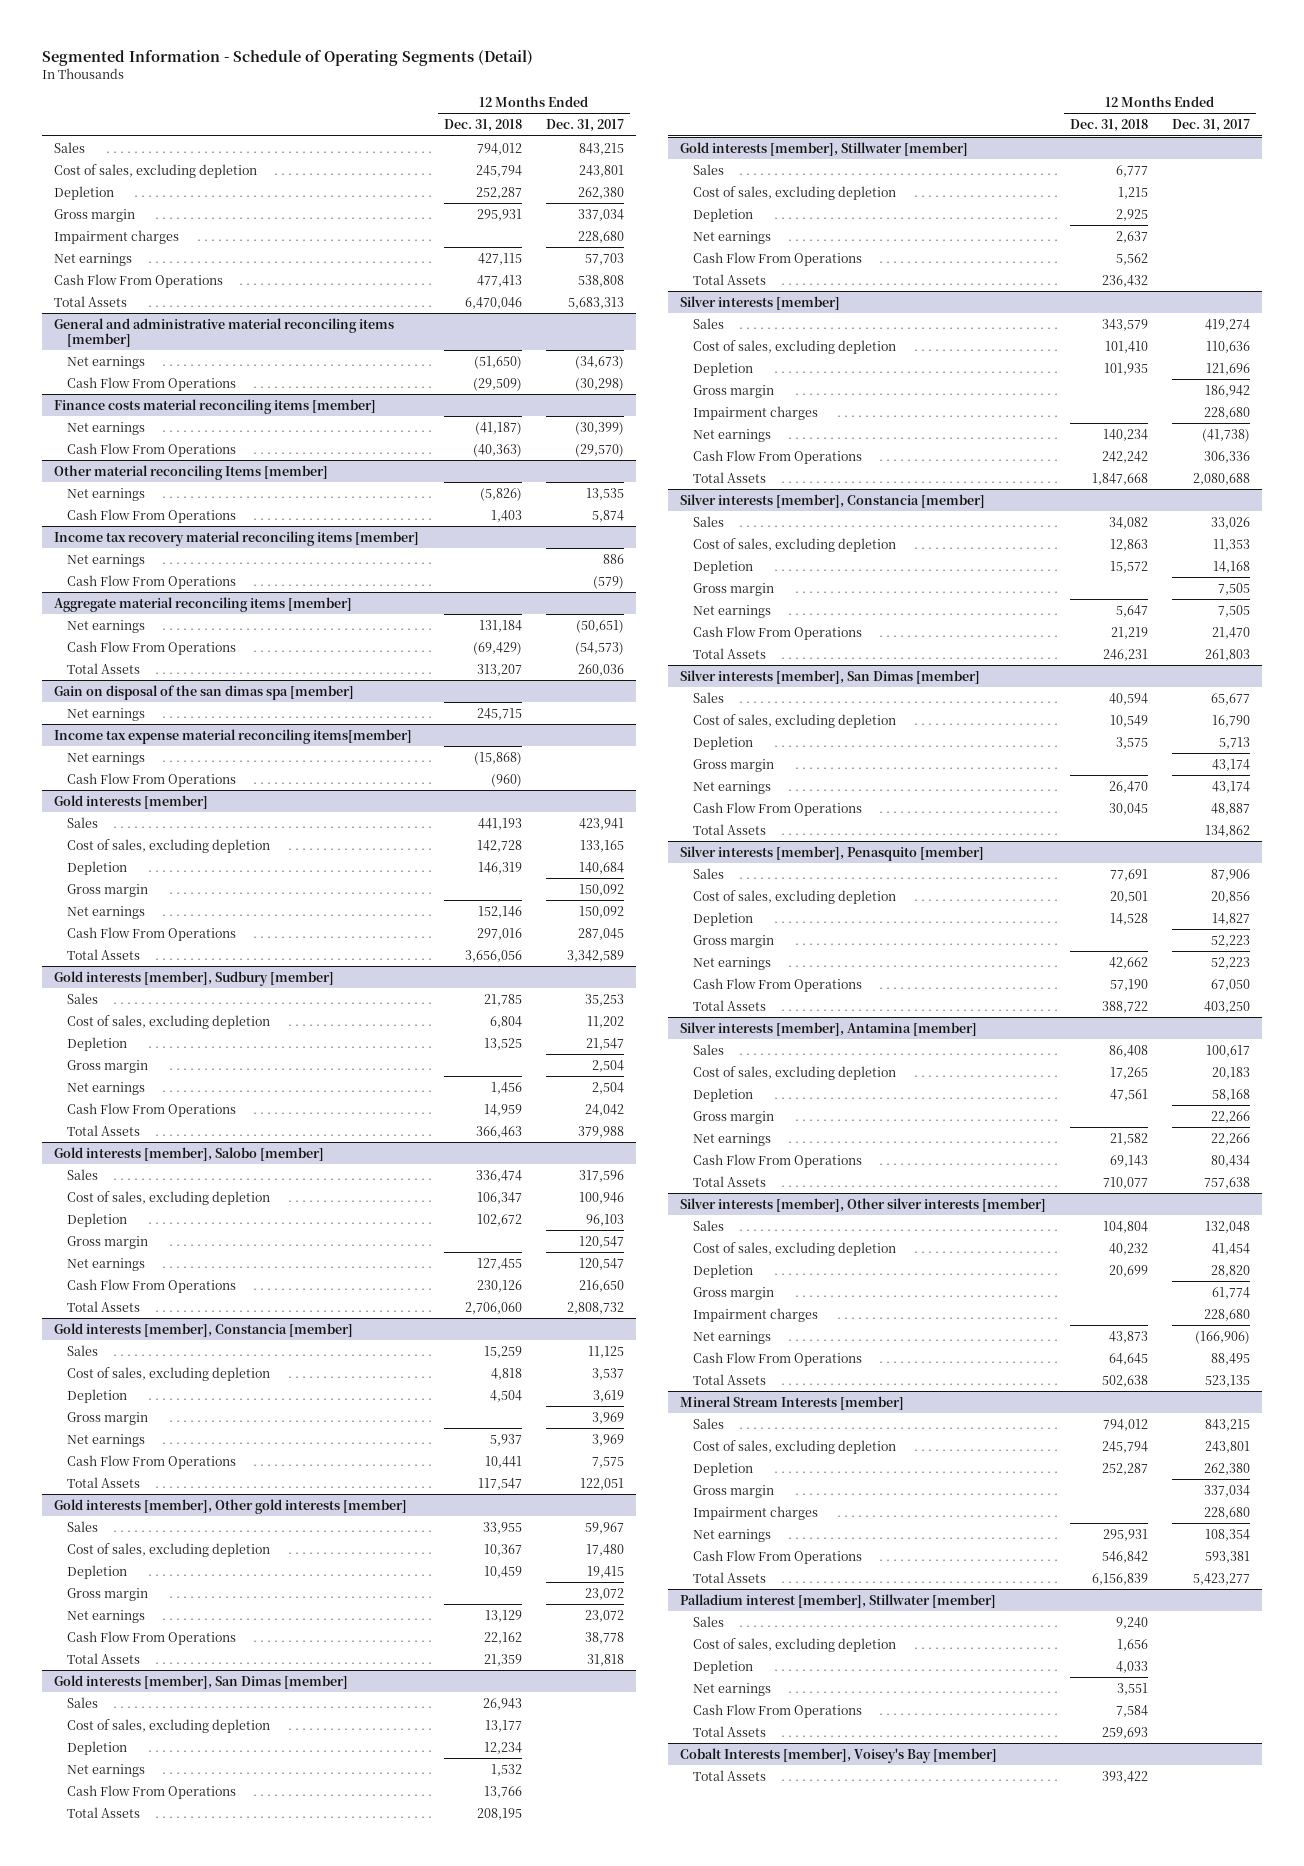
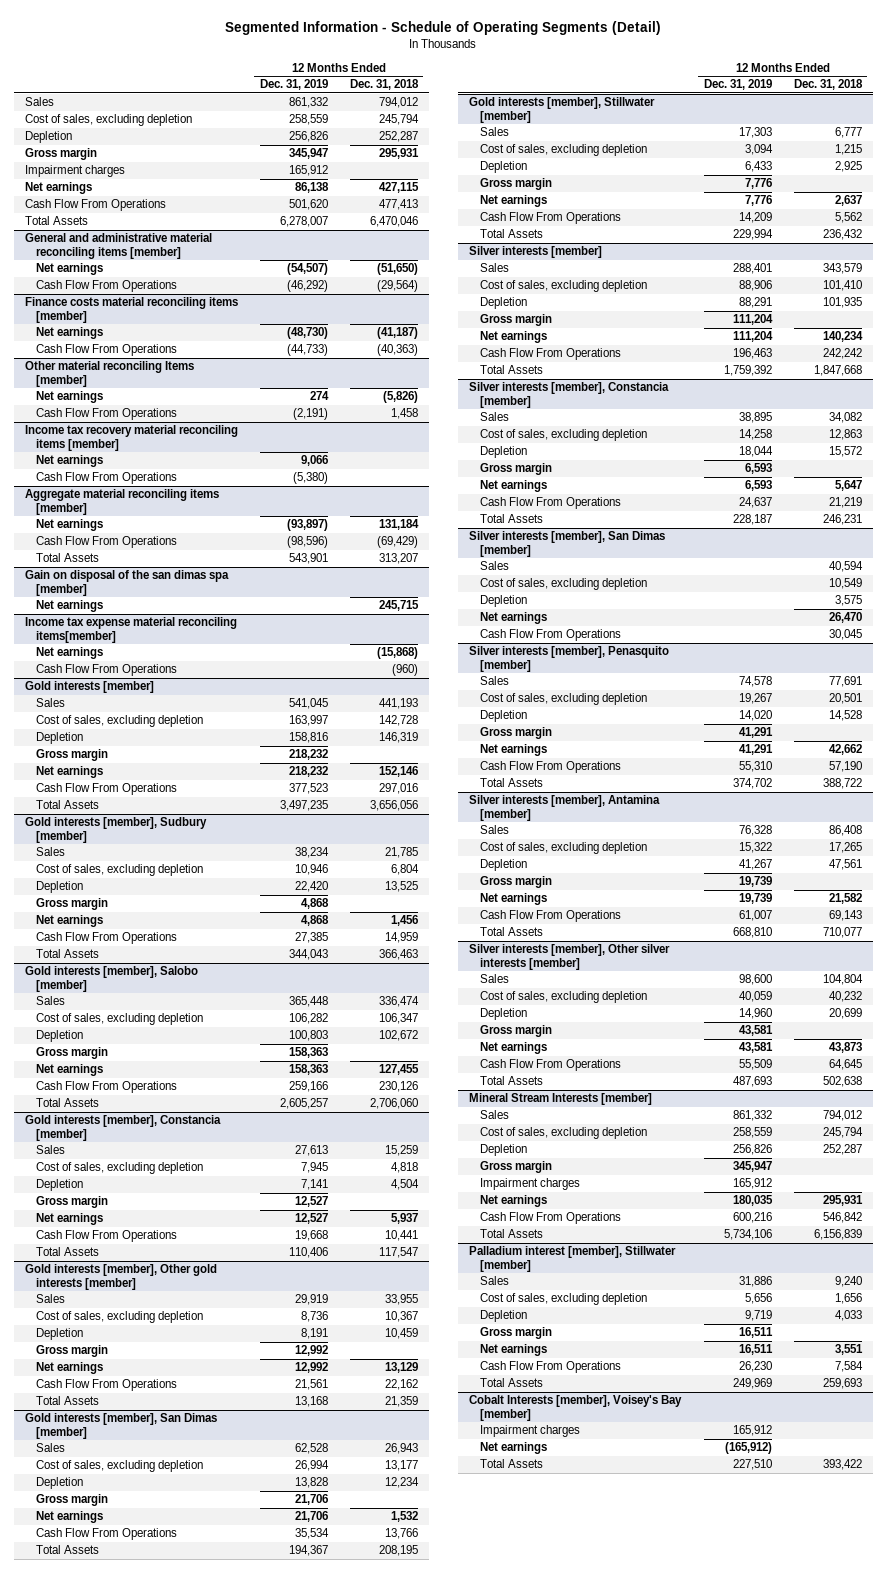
- | 12 Months Ended Dec. 31, 2018 | 12 Months Ended Dec. 31, 2017
+ | 12 Months Ended Dec. 31, 2019 | 12 Months Ended Dec. 31, 2018
@ General and administrative material reconciling items [member]
- Cash Flow From Operations | (29,509) | (30,298)
+ Cash Flow From Operations | (46,292) | (29,564)
@ Other material reconciling Items [member]
- Cash Flow From Operations | 1,403 | 5,874
+ Cash Flow From Operations | (2,191) | 1,458
@ Gold interests [member], San Dimas [member]
+ Gross margin | 21,706 |
@ Gold interests [member], Stillwater [member]
+ Gross margin | 7,776 |
@ Silver interests [member]
- Impairment charges | | 228,680
@ Silver interests [member], San Dimas [member]
- Gross margin | | 43,174
- Total Assets | | 134,862
@ Silver interests [member], Other silver interests [member]
- Impairment charges | | 228,680
@ Palladium interest [member], Stillwater [member]
+ Gross margin | 16,511 |
@ Cobalt Interests [member], Voisey's Bay [member]
+ Impairment charges | 165,912 |
+ Net earnings | (165,912) |

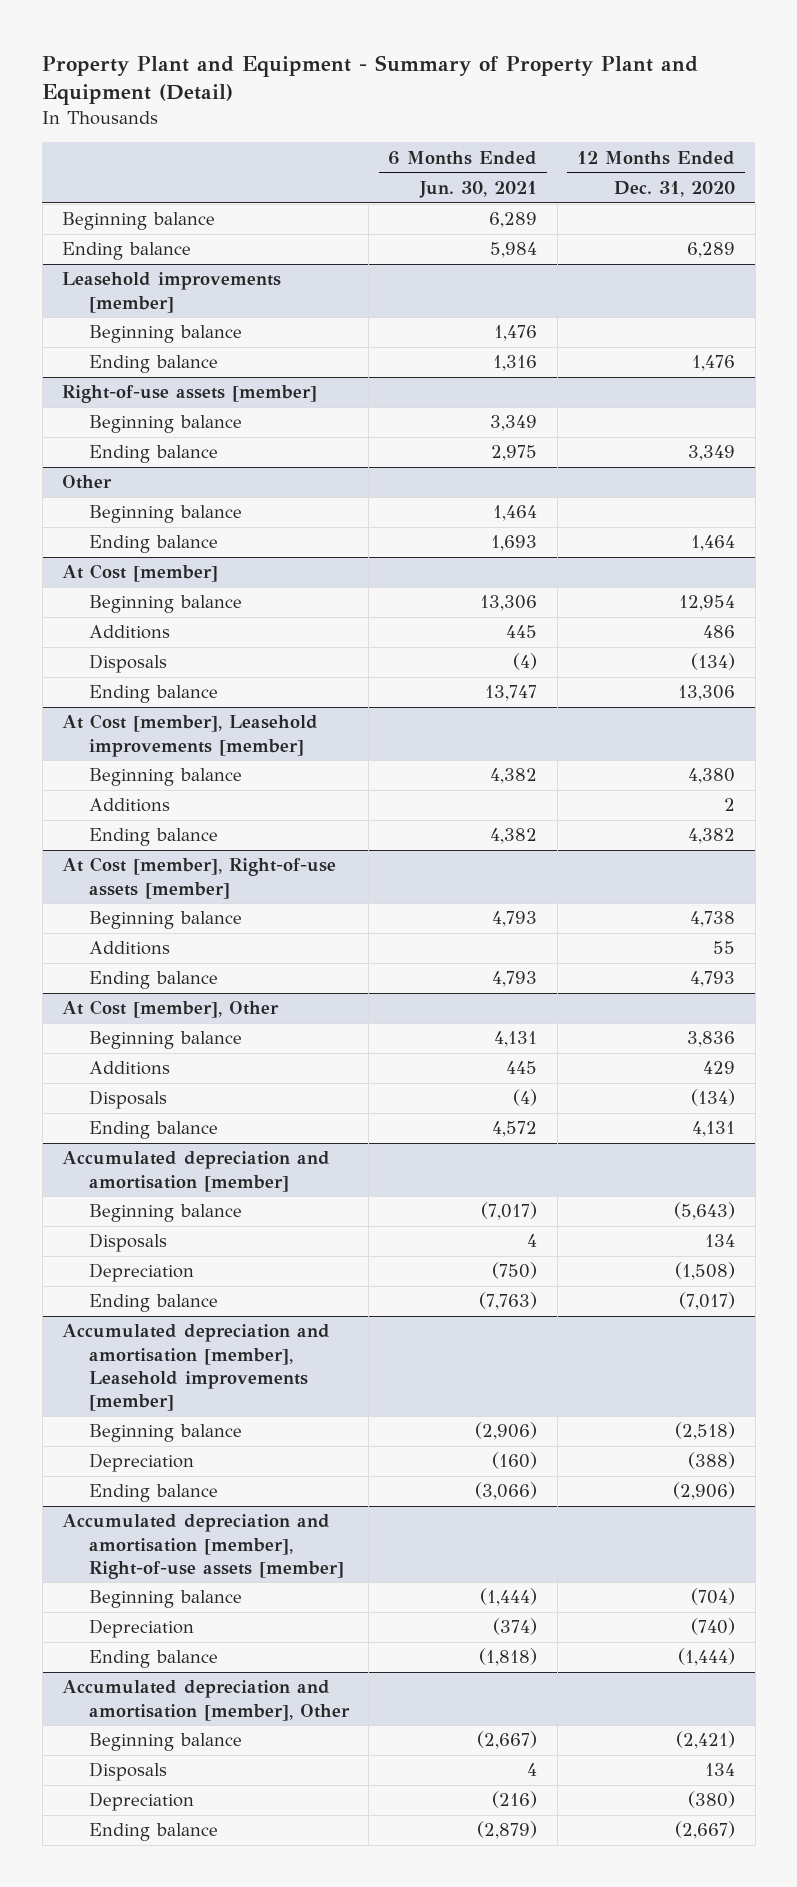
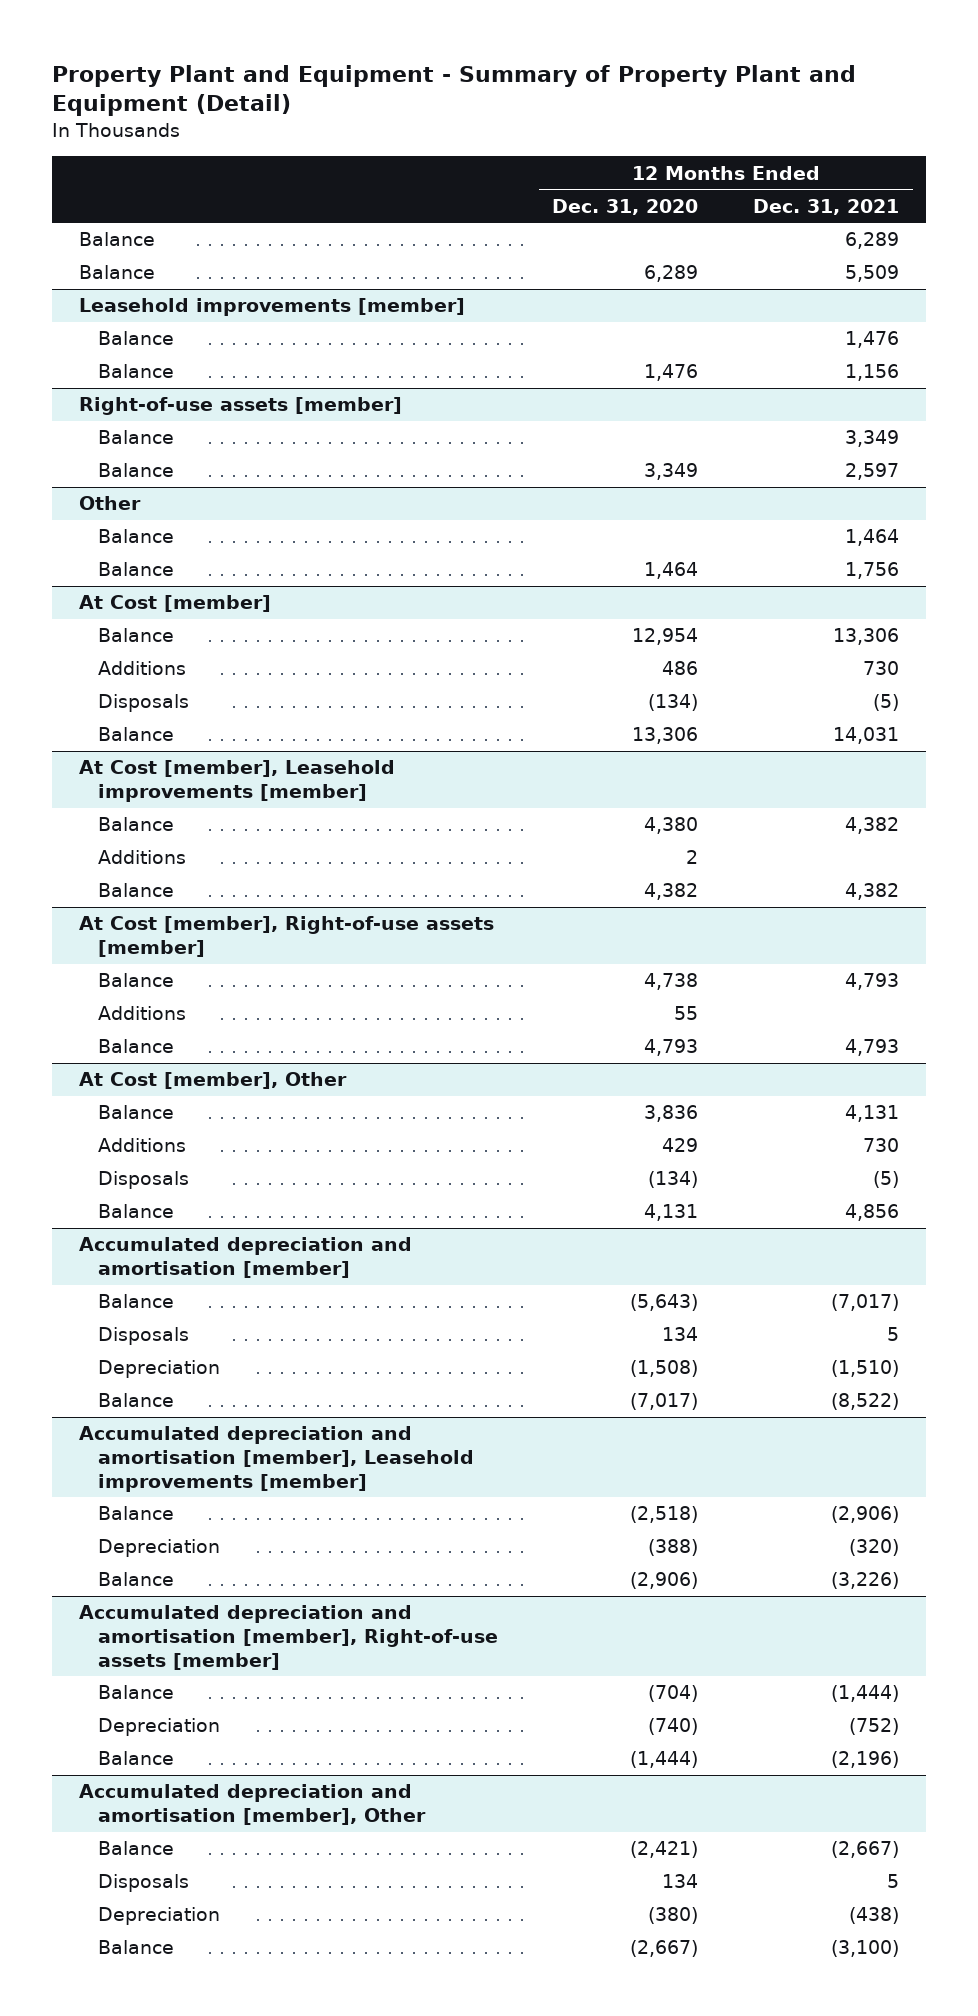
- | 6 Months Ended Jun. 30, 2021 | 12 Months Ended Dec. 31, 2020
+ | 12 Months Ended Dec. 31, 2020 | 12 Months Ended Dec. 31, 2021
- Beginning balance | 6,289 |
- Ending balance | 5,984 | 6,289
+ Balance | | 6,289
+ Balance | 6,289 | 5,509
@ Leasehold improvements [member]
- Beginning balance | 1,476 |
- Ending balance | 1,316 | 1,476
+ Balance | | 1,476
+ Balance | 1,476 | 1,156
@ Right-of-use assets [member]
- Beginning balance | 3,349 |
- Ending balance | 2,975 | 3,349
+ Balance | | 3,349
+ Balance | 3,349 | 2,597
@ Other
- Beginning balance | 1,464 |
- Ending balance | 1,693 | 1,464
+ Balance | | 1,464
+ Balance | 1,464 | 1,756
@ At Cost [member]
- Beginning balance | 13,306 | 12,954
+ Balance | 12,954 | 13,306
- Ending balance | 13,747 | 13,306
+ Balance | 13,306 | 14,031
@ At Cost [member], Leasehold improvements [member]
- Beginning balance | 4,382 | 4,380
+ Balance | 4,380 | 4,382
- Ending balance | 4,382 | 4,382
+ Balance | 4,382 | 4,382
@ At Cost [member], Right-of-use assets [member]
- Beginning balance | 4,793 | 4,738
+ Balance | 4,738 | 4,793
- Ending balance | 4,793 | 4,793
+ Balance | 4,793 | 4,793
@ At Cost [member], Other
- Beginning balance | 4,131 | 3,836
+ Balance | 3,836 | 4,131
- Ending balance | 4,572 | 4,131
+ Balance | 4,131 | 4,856
@ Accumulated depreciation and amortisation [member]
- Beginning balance | (7,017) | (5,643)
+ Balance | (5,643) | (7,017)
- Ending balance | (7,763) | (7,017)
+ Balance | (7,017) | (8,522)
@ Accumulated depreciation and amortisation [member], Leasehold improvements [member]
- Beginning balance | (2,906) | (2,518)
+ Balance | (2,518) | (2,906)
- Ending balance | (3,066) | (2,906)
+ Balance | (2,906) | (3,226)
@ Accumulated depreciation and amortisation [member], Right-of-use assets [member]
- Beginning balance | (1,444) | (704)
+ Balance | (704) | (1,444)
- Ending balance | (1,818) | (1,444)
+ Balance | (1,444) | (2,196)
@ Accumulated depreciation and amortisation [member], Other
- Beginning balance | (2,667) | (2,421)
+ Balance | (2,421) | (2,667)
- Ending balance | (2,879) | (2,667)
+ Balance | (2,667) | (3,100)

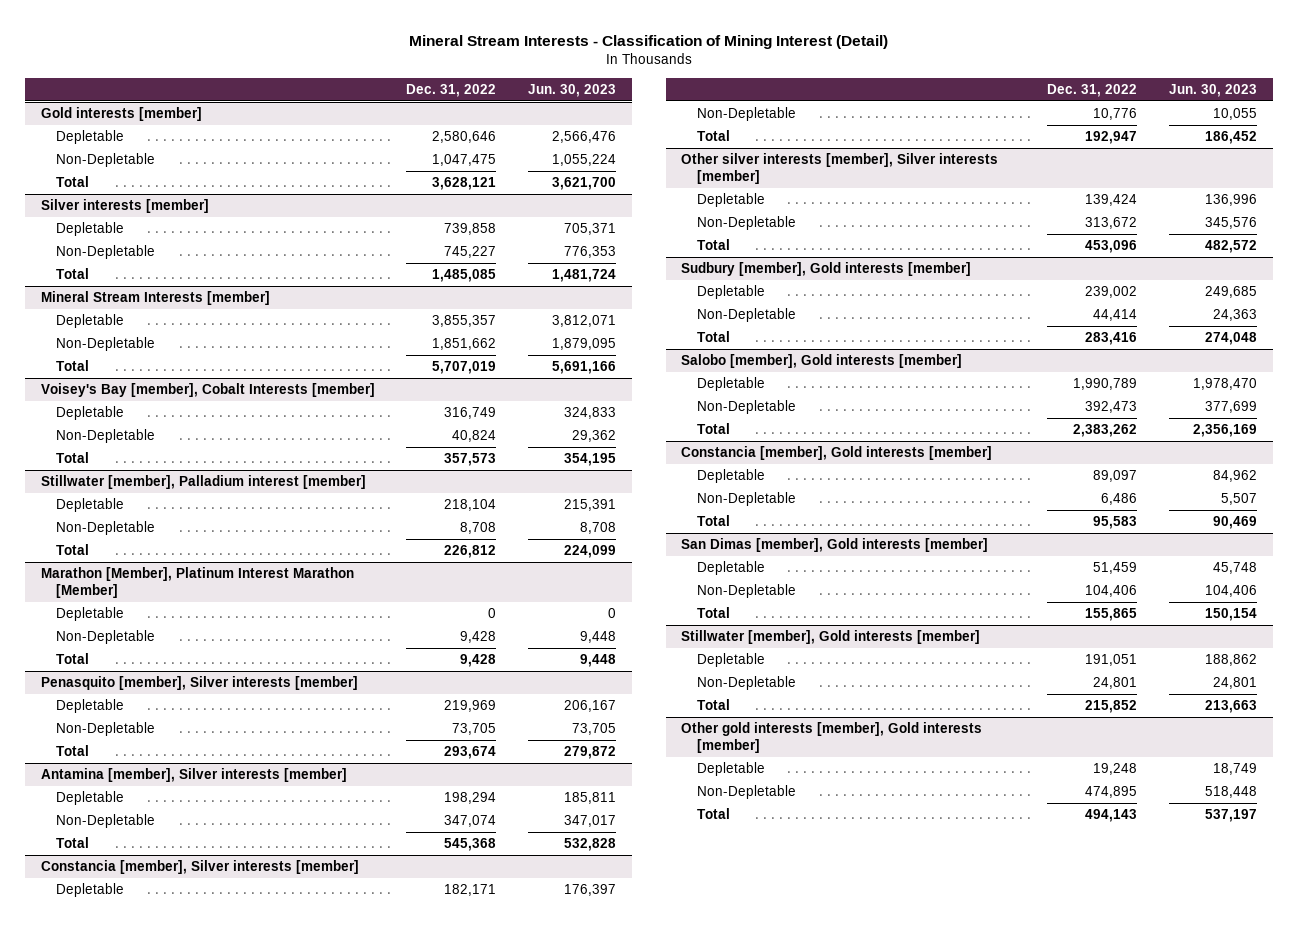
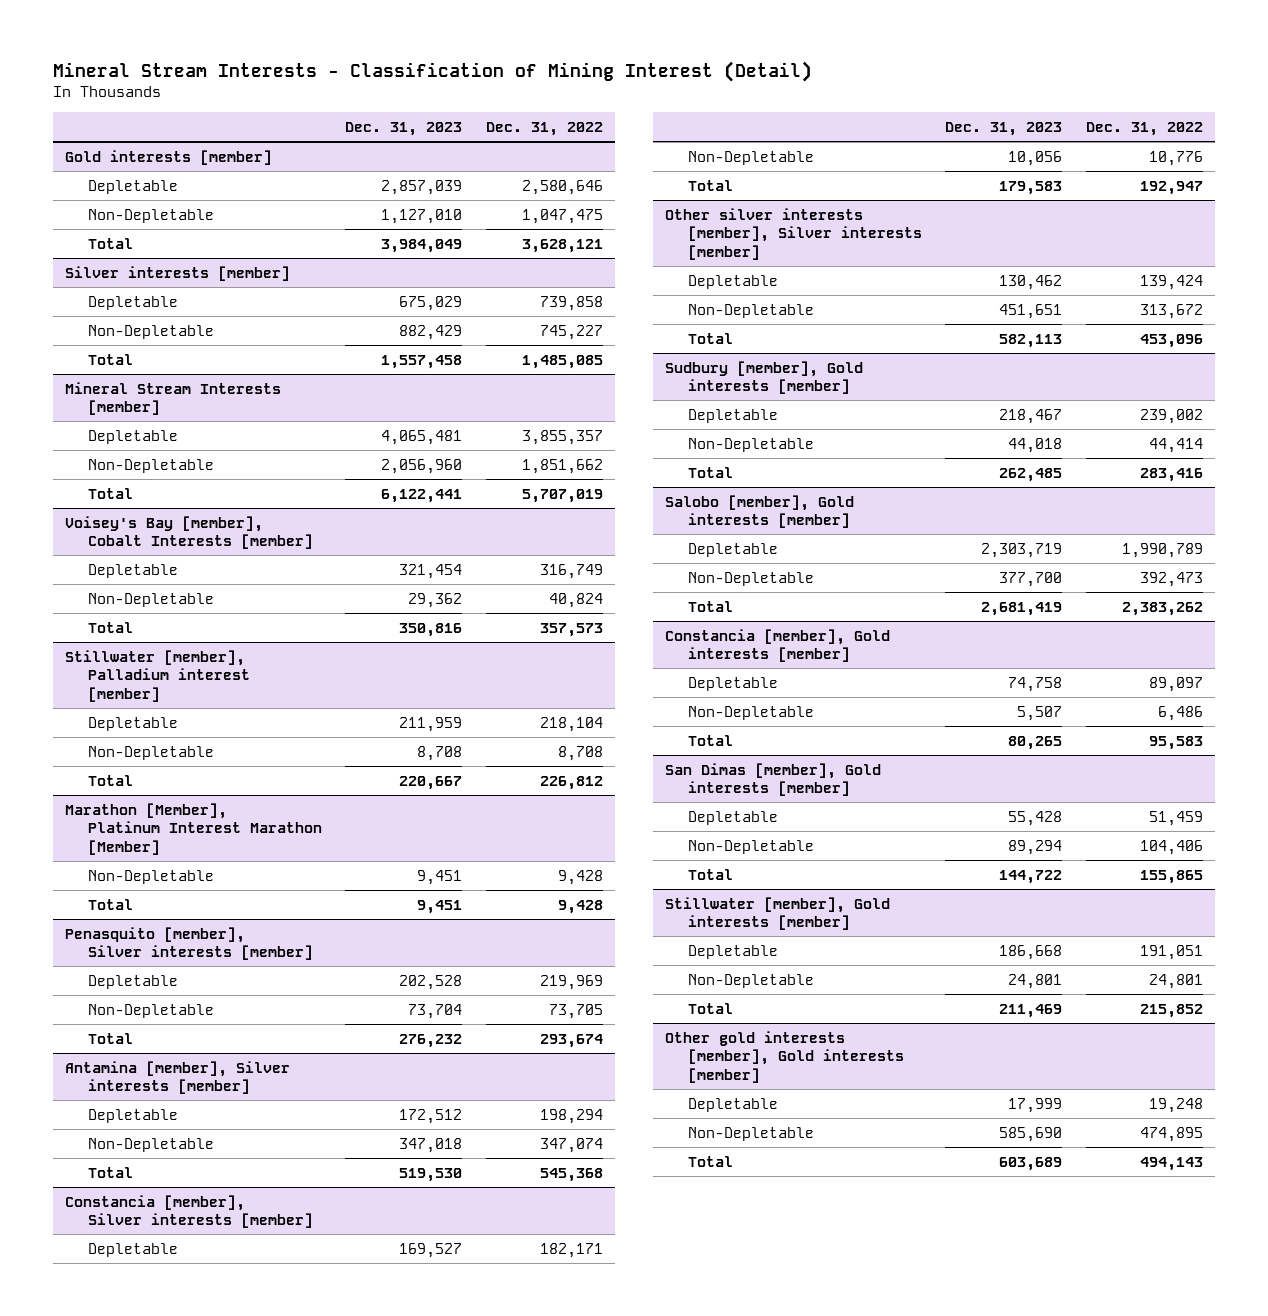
- | Dec. 31, 2022 | Jun. 30, 2023
+ | Dec. 31, 2023 | Dec. 31, 2022
@ Marathon [Member], Platinum Interest Marathon [Member]
- Depletable | 0 | 0

